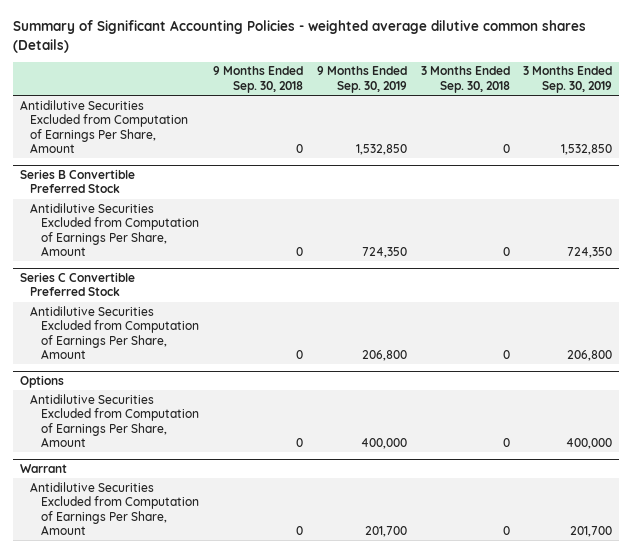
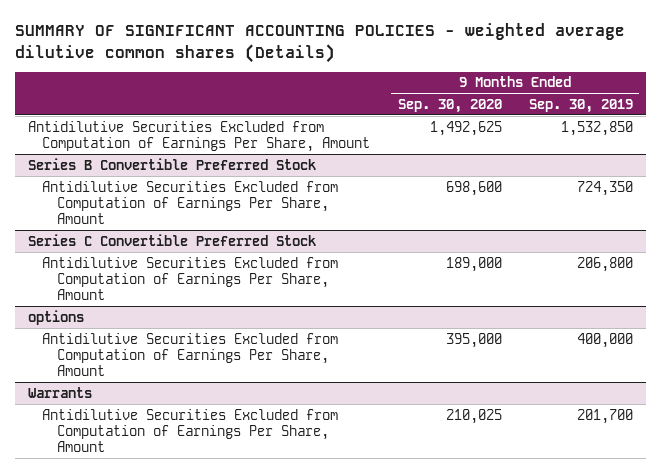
- Summary of Significant Accounting Policies - weighted average dilutive common shares (Details)
+ SUMMARY OF SIGNIFICANT ACCOUNTING POLICIES - weighted average dilutive common shares (Details)
- | 9 Months Ended Sep. 30, 2018 | 9 Months Ended Sep. 30, 2019 | 3 Months Ended Sep. 30, 2018 | 3 Months Ended Sep. 30, 2019
+ | 9 Months Ended Sep. 30, 2020 | 9 Months Ended Sep. 30, 2019
- Options
+ options
- Warrant
+ Warrants

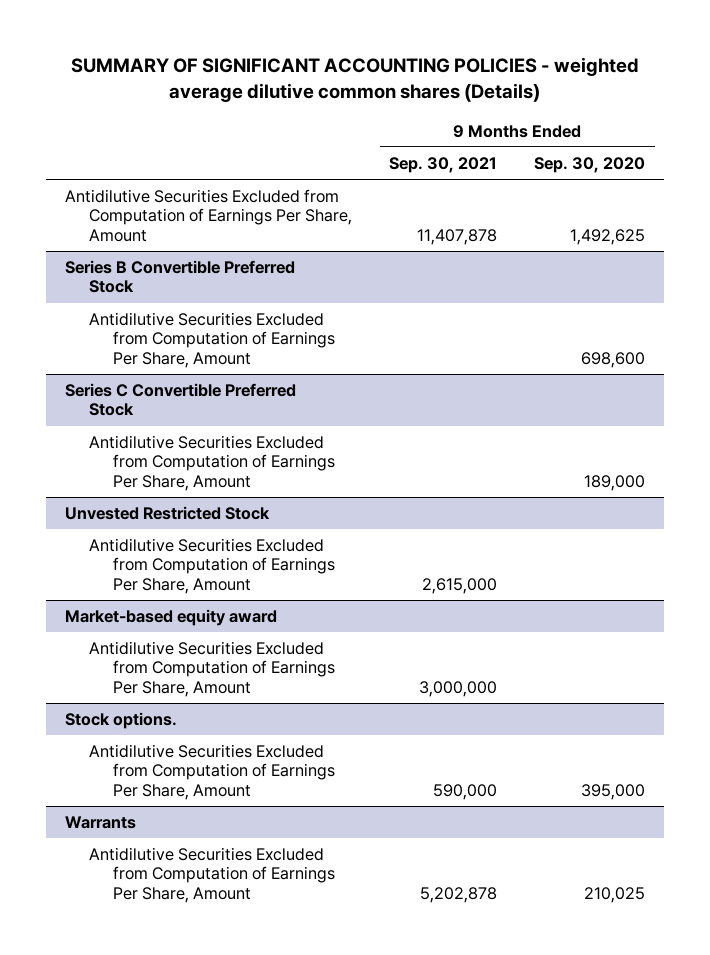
- | 9 Months Ended Sep. 30, 2020 | 9 Months Ended Sep. 30, 2019
+ | 9 Months Ended Sep. 30, 2021 | 9 Months Ended Sep. 30, 2020
- options
+ Unvested Restricted Stock
+ Antidilutive Securities Excluded from Computation of Earnings Per Share, Amount | 2,615,000 |
+ Market-based equity award
+ Antidilutive Securities Excluded from Computation of Earnings Per Share, Amount | 3,000,000 |
+ Stock options.

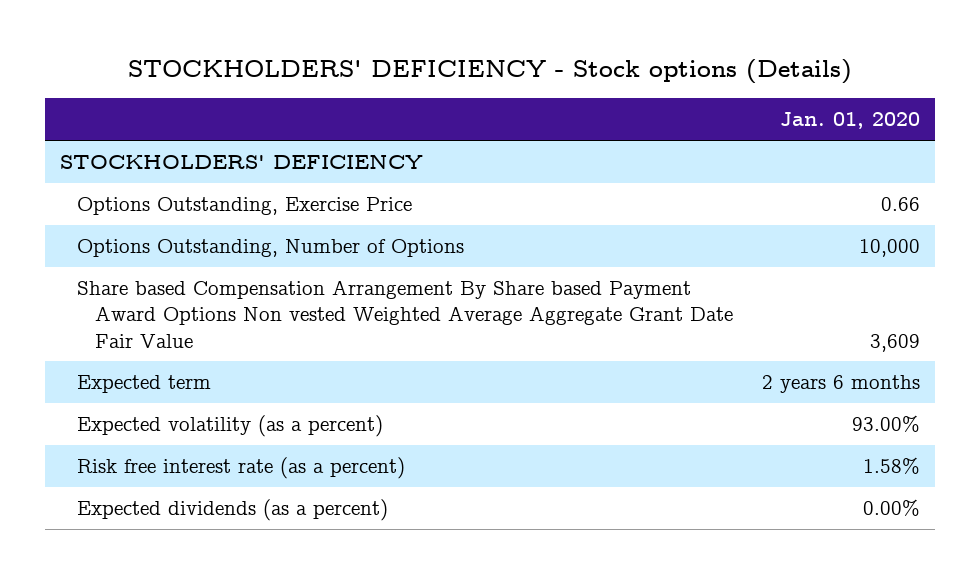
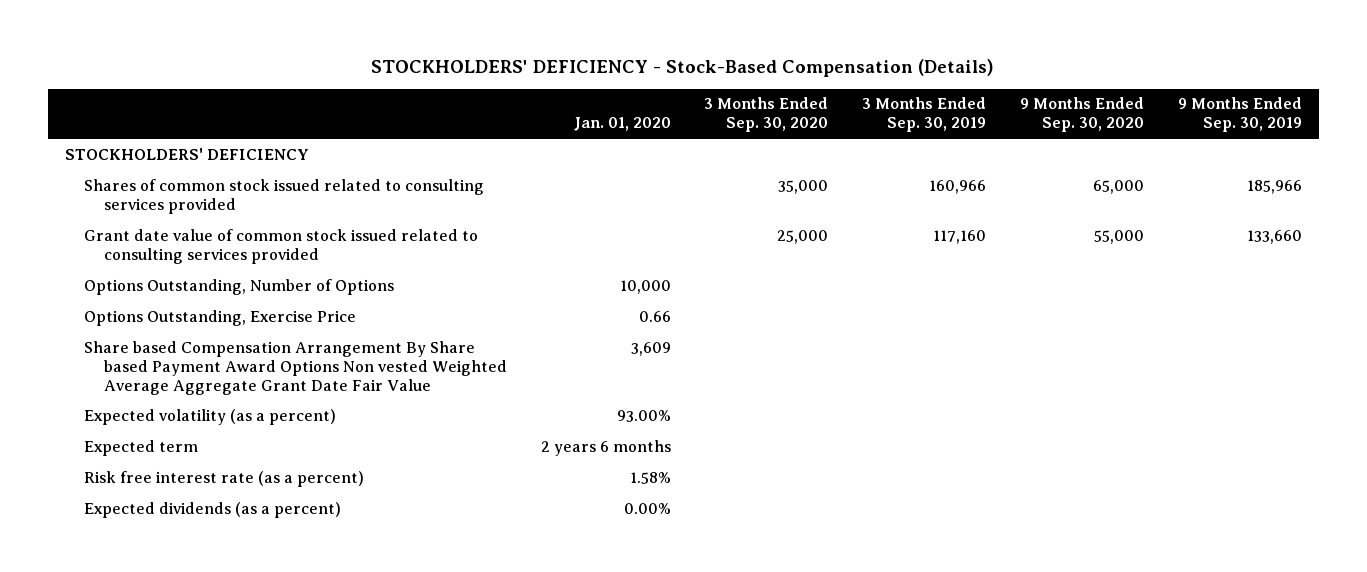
- STOCKHOLDERS' DEFICIENCY - Stock options (Details)
+ STOCKHOLDERS' DEFICIENCY - Stock-Based Compensation (Details)
- | Jan. 01, 2020
+ | Jan. 01, 2020 | 3 Months Ended Sep. 30, 2020 | 3 Months Ended Sep. 30, 2019 | 9 Months Ended Sep. 30, 2020 | 9 Months Ended Sep. 30, 2019
+ Shares of common stock issued related to consulting services provided | | 35,000 | 160,966 | 65,000 | 185,966
+ Grant date value of common stock issued related to consulting services provided | | 25,000 | 117,160 | 55,000 | 133,660
moved down: Options Outstanding, Exercise Price | 0.66 | | | |
moved down: Expected term | 2 years 6 months | | | |

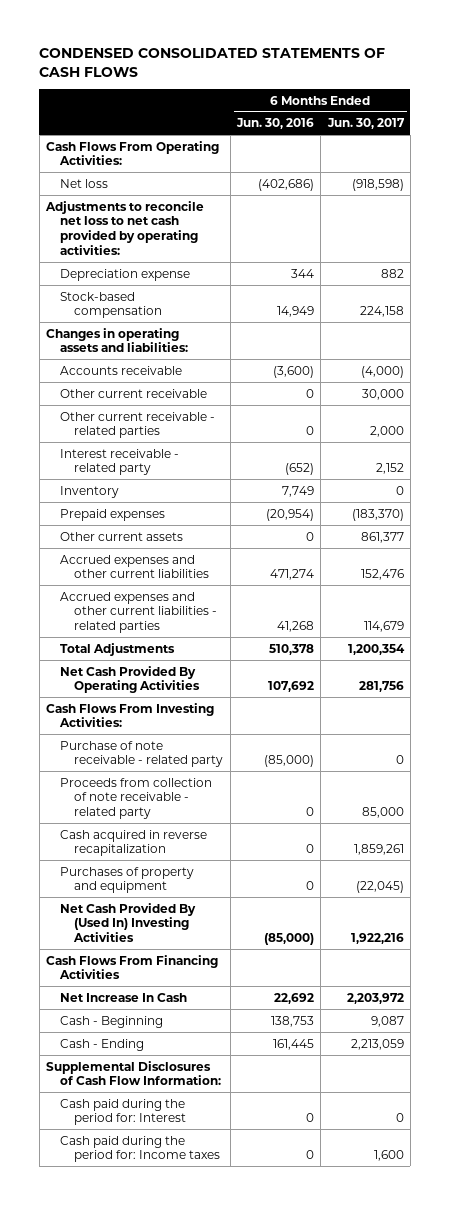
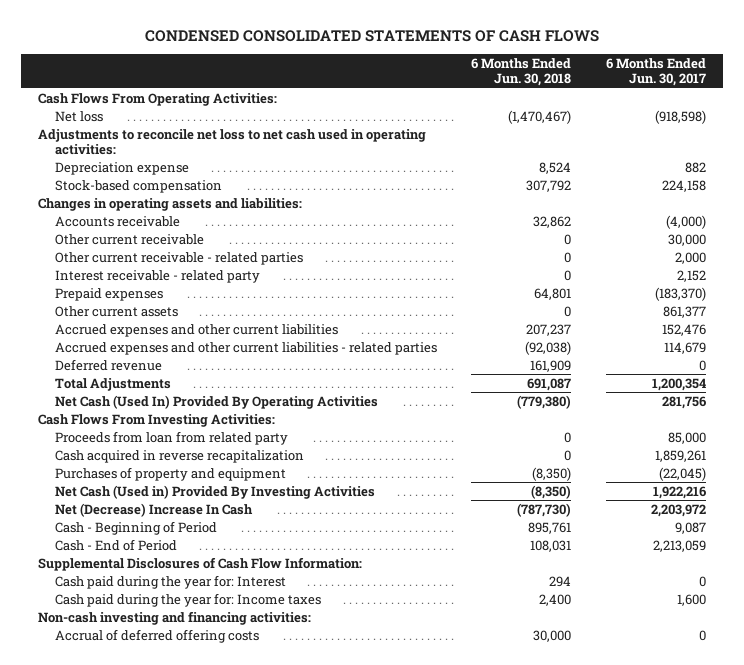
- | 6 Months Ended Jun. 30, 2016 | 6 Months Ended Jun. 30, 2017
+ | 6 Months Ended Jun. 30, 2018 | 6 Months Ended Jun. 30, 2017
- Adjustments to reconcile net loss to net cash provided by operating activities:
+ Adjustments to reconcile net loss to net cash used in operating activities:
- Inventory | 7,749 | 0
+ Deferred revenue | 161,909 | 0
- Net Cash Provided By Operating Activities | 107,692 | 281,756
+ Net Cash (Used In) Provided By Operating Activities | (779,380) | 281,756
- Purchase of note receivable - related party | (85,000) | 0
- Proceeds from collection of note receivable - related party | 0 | 85,000
+ Proceeds from loan from related party | 0 | 85,000
- Net Cash Provided By (Used In) Investing Activities | (85,000) | 1,922,216
- Cash Flows From Financing Activities
- Net Increase In Cash | 22,692 | 2,203,972
- Cash - Beginning | 138,753 | 9,087
- Cash - Ending | 161,445 | 2,213,059
+ Net Cash (Used in) Provided By Investing Activities | (8,350) | 1,922,216
+ Net (Decrease) Increase In Cash | (787,730) | 2,203,972
+ Cash - Beginning of Period | 895,761 | 9,087
+ Cash - End of Period | 108,031 | 2,213,059
- Cash paid during the period for: Interest | 0 | 0
- Cash paid during the period for: Income taxes | 0 | 1,600
+ Cash paid during the year for: Interest | 294 | 0
+ Cash paid during the year for: Income taxes | 2,400 | 1,600
+ Non-cash investing and financing activities:
+ Accrual of deferred offering costs | 30,000 | 0

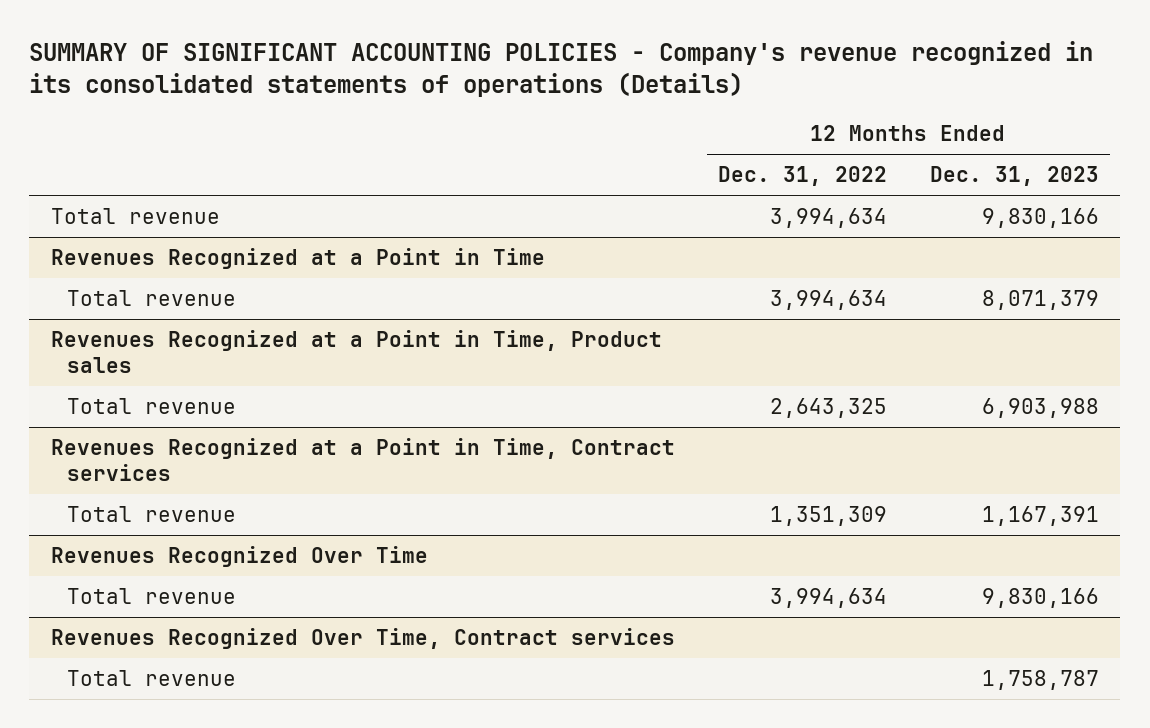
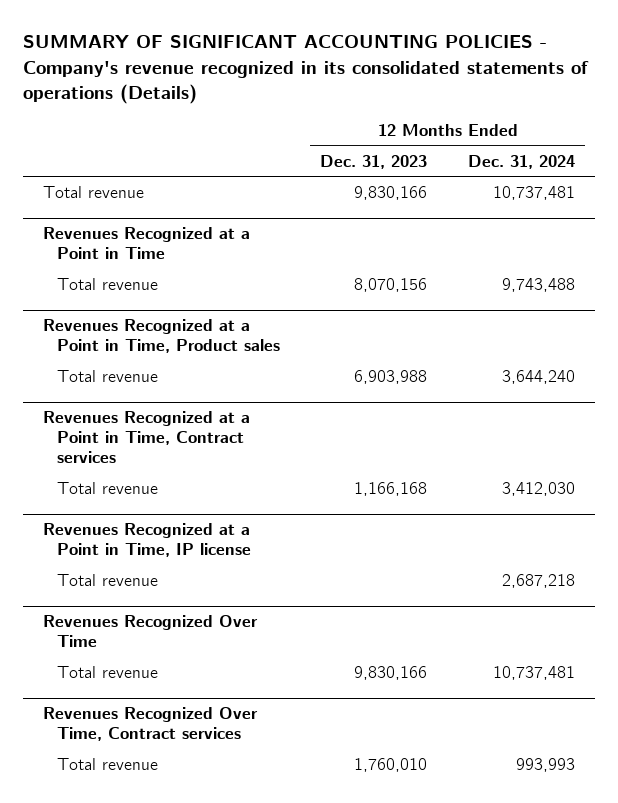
- | 12 Months Ended Dec. 31, 2022 | 12 Months Ended Dec. 31, 2023
+ | 12 Months Ended Dec. 31, 2023 | 12 Months Ended Dec. 31, 2024
@ Revenues Recognized at a Point in Time
- Total revenue | 3,994,634 | 8,071,379
+ Total revenue | 8,070,156 | 9,743,488
@ Revenues Recognized at a Point in Time, Contract services
- Total revenue | 1,351,309 | 1,167,391
+ Total revenue | 1,166,168 | 3,412,030
+ Revenues Recognized at a Point in Time, IP license
+ Total revenue | | 2,687,218
@ Revenues Recognized Over Time, Contract services
- Total revenue | | 1,758,787
+ Total revenue | 1,760,010 | 993,993

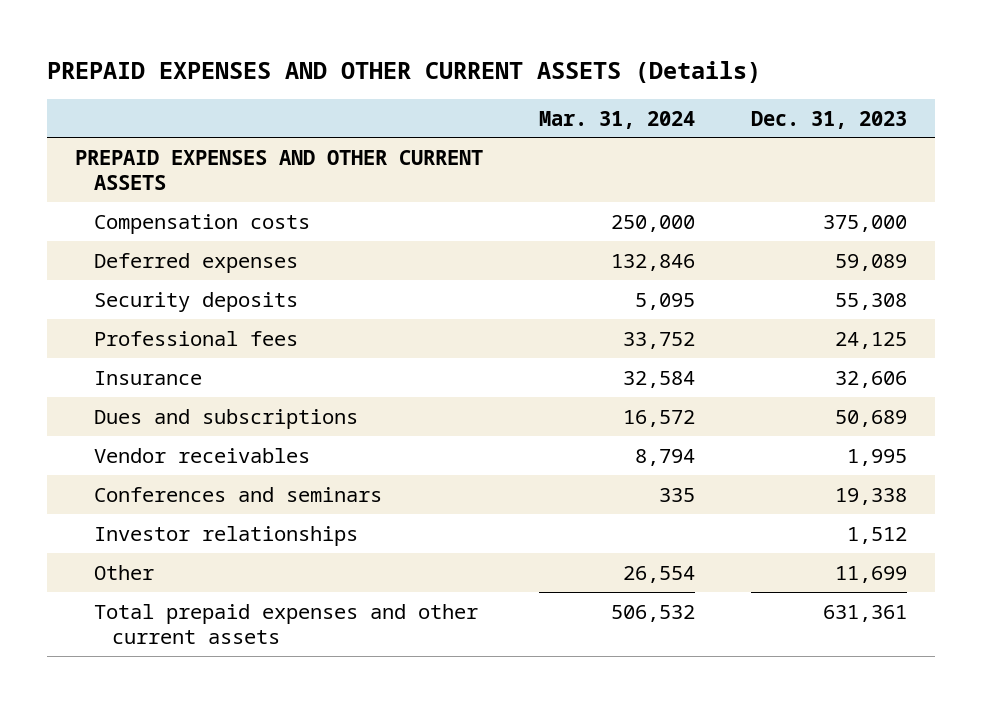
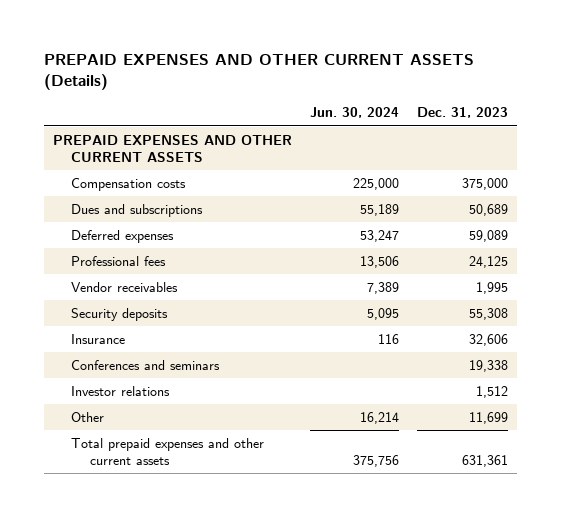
- | Mar. 31, 2024 | Dec. 31, 2023
+ | Jun. 30, 2024 | Dec. 31, 2023
moved up: Dues and subscriptions | 55,189 | 50,689
moved down: Security deposits | 5,095 | 55,308
moved down: Insurance | 116 | 32,606
- Investor relationships | | 1,512
+ Investor relations | | 1,512

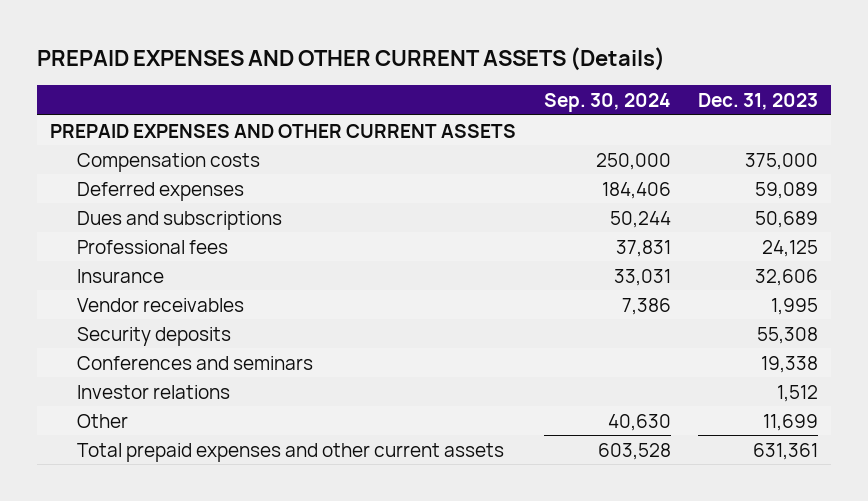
- | Jun. 30, 2024 | Dec. 31, 2023
+ | Sep. 30, 2024 | Dec. 31, 2023
moved down: Dues and subscriptions | 50,244 | 50,689
moved up: Insurance | 33,031 | 32,606

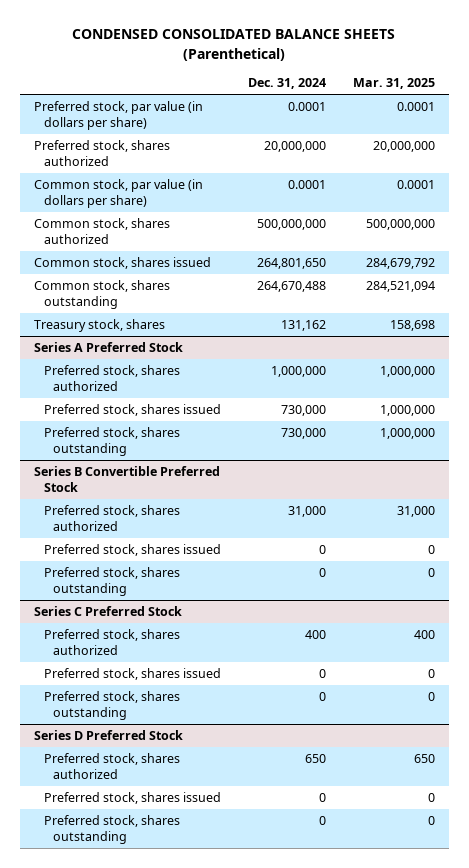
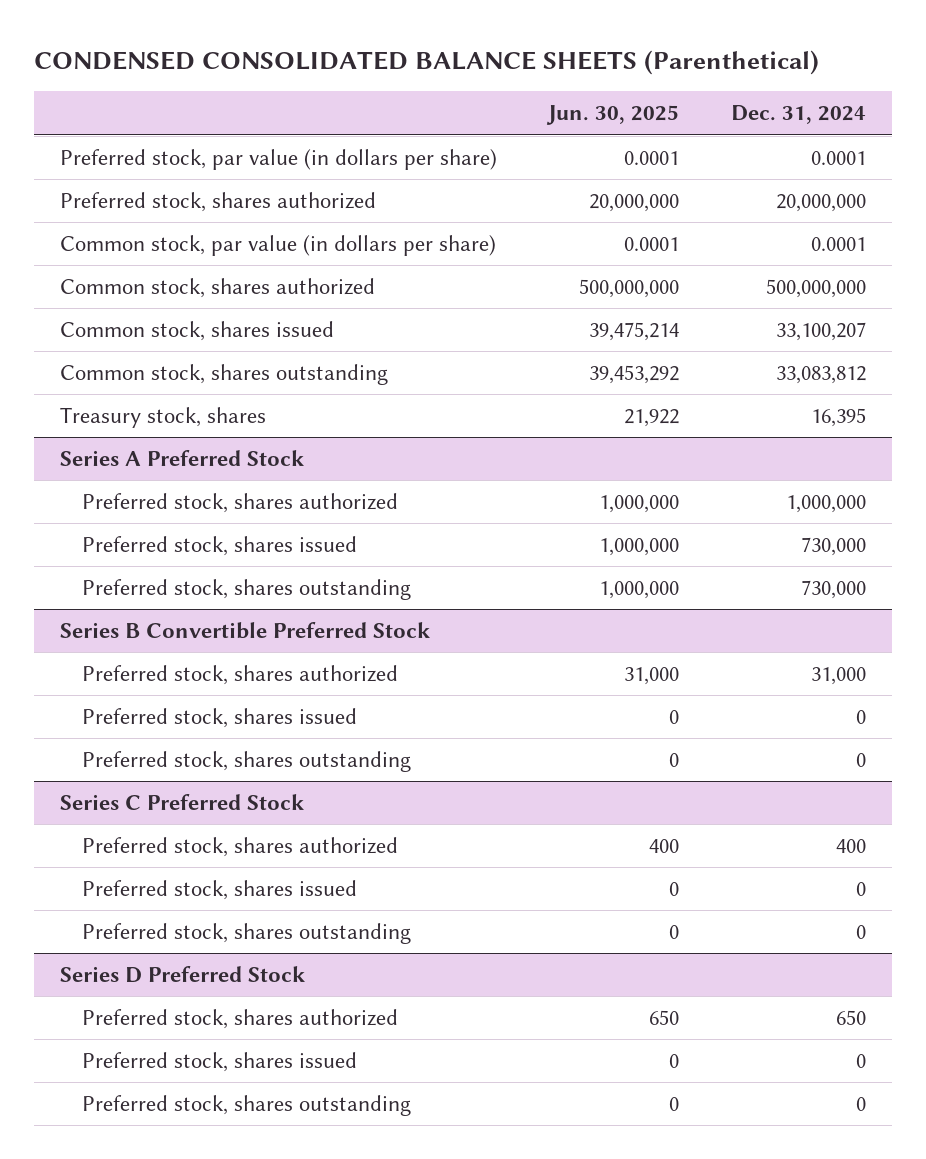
- | Dec. 31, 2024 | Mar. 31, 2025
+ | Jun. 30, 2025 | Dec. 31, 2024
- Common stock, shares issued | 264,801,650 | 284,679,792
- Common stock, shares outstanding | 264,670,488 | 284,521,094
- Treasury stock, shares | 131,162 | 158,698
+ Common stock, shares issued | 39,475,214 | 33,100,207
+ Common stock, shares outstanding | 39,453,292 | 33,083,812
+ Treasury stock, shares | 21,922 | 16,395

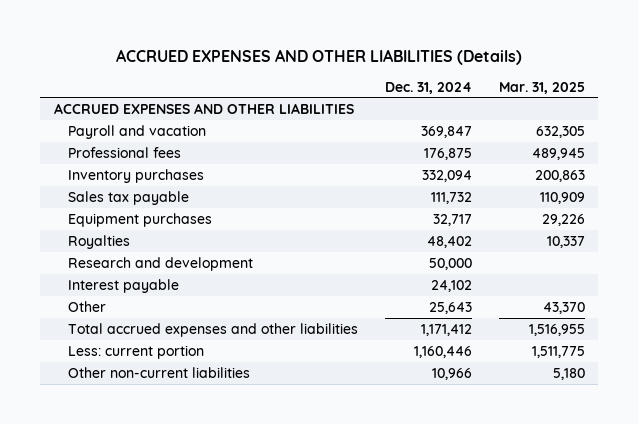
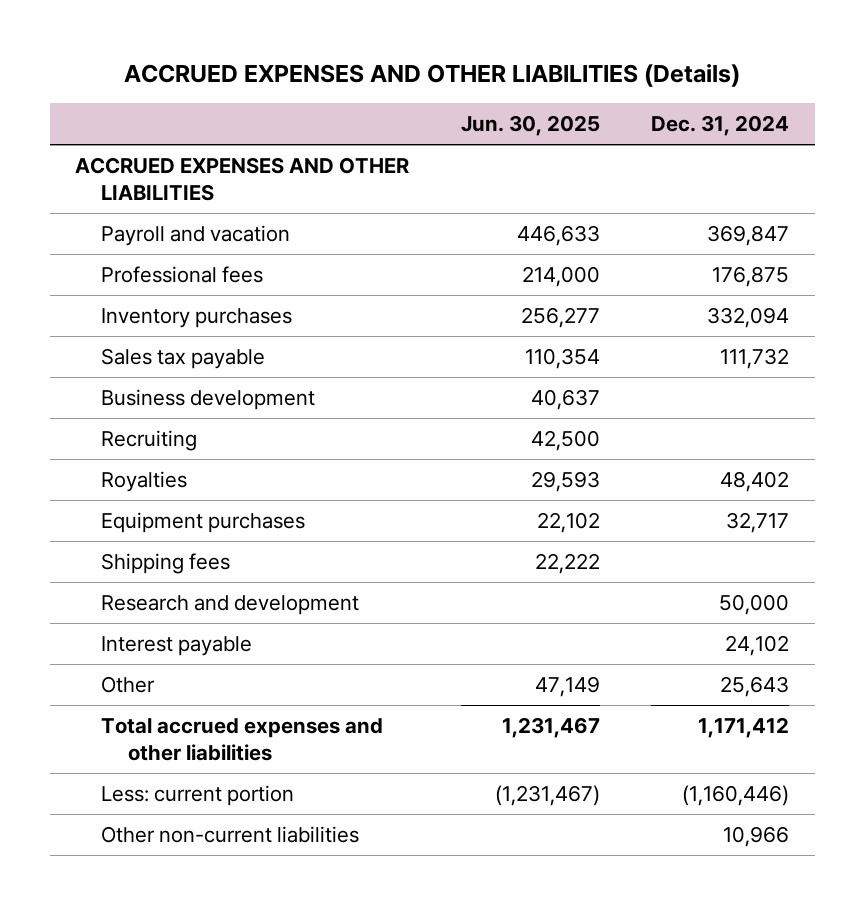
- | Dec. 31, 2024 | Mar. 31, 2025
+ | Jun. 30, 2025 | Dec. 31, 2024
+ Business development | 40,637 |
+ Recruiting | 42,500 |
moved down: Equipment purchases | 22,102 | 32,717
+ Shipping fees | 22,222 |
- Less: current portion | 1,160,446 | 1,511,775
+ Less: current portion | (1,231,467) | (1,160,446)

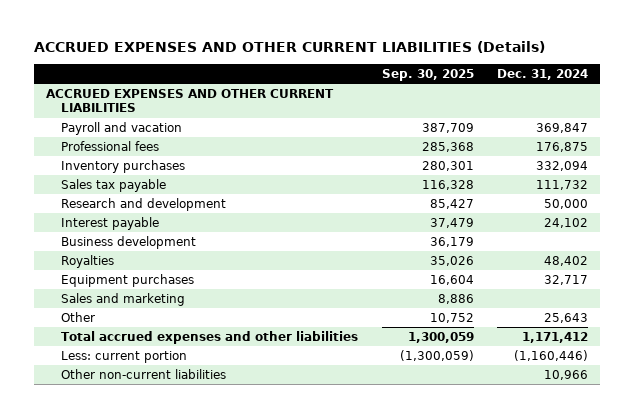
- ACCRUED EXPENSES AND OTHER LIABILITIES (Details)
+ ACCRUED EXPENSES AND OTHER CURRENT LIABILITIES (Details)
- | Jun. 30, 2025 | Dec. 31, 2024
+ | Sep. 30, 2025 | Dec. 31, 2024
- ACCRUED EXPENSES AND OTHER LIABILITIES
+ ACCRUED EXPENSES AND OTHER CURRENT LIABILITIES
moved up: Research and development | 85,427 | 50,000
moved up: Interest payable | 37,479 | 24,102
- Recruiting | 42,500 |
- Shipping fees | 22,222 |
+ Sales and marketing | 8,886 |

